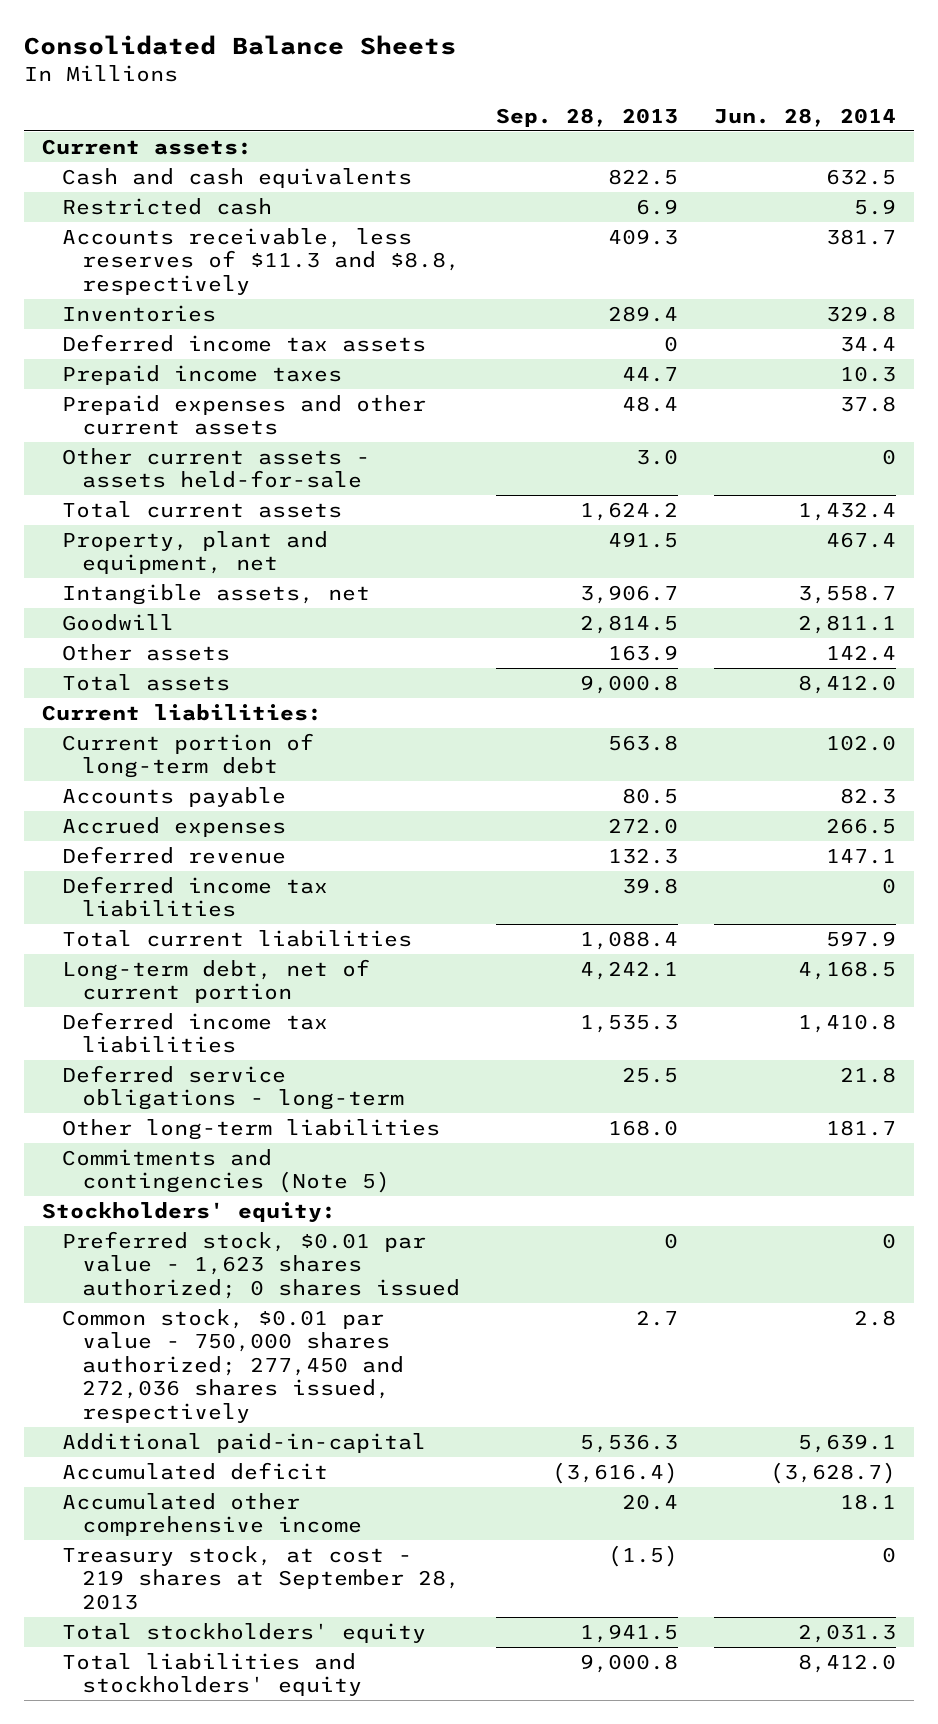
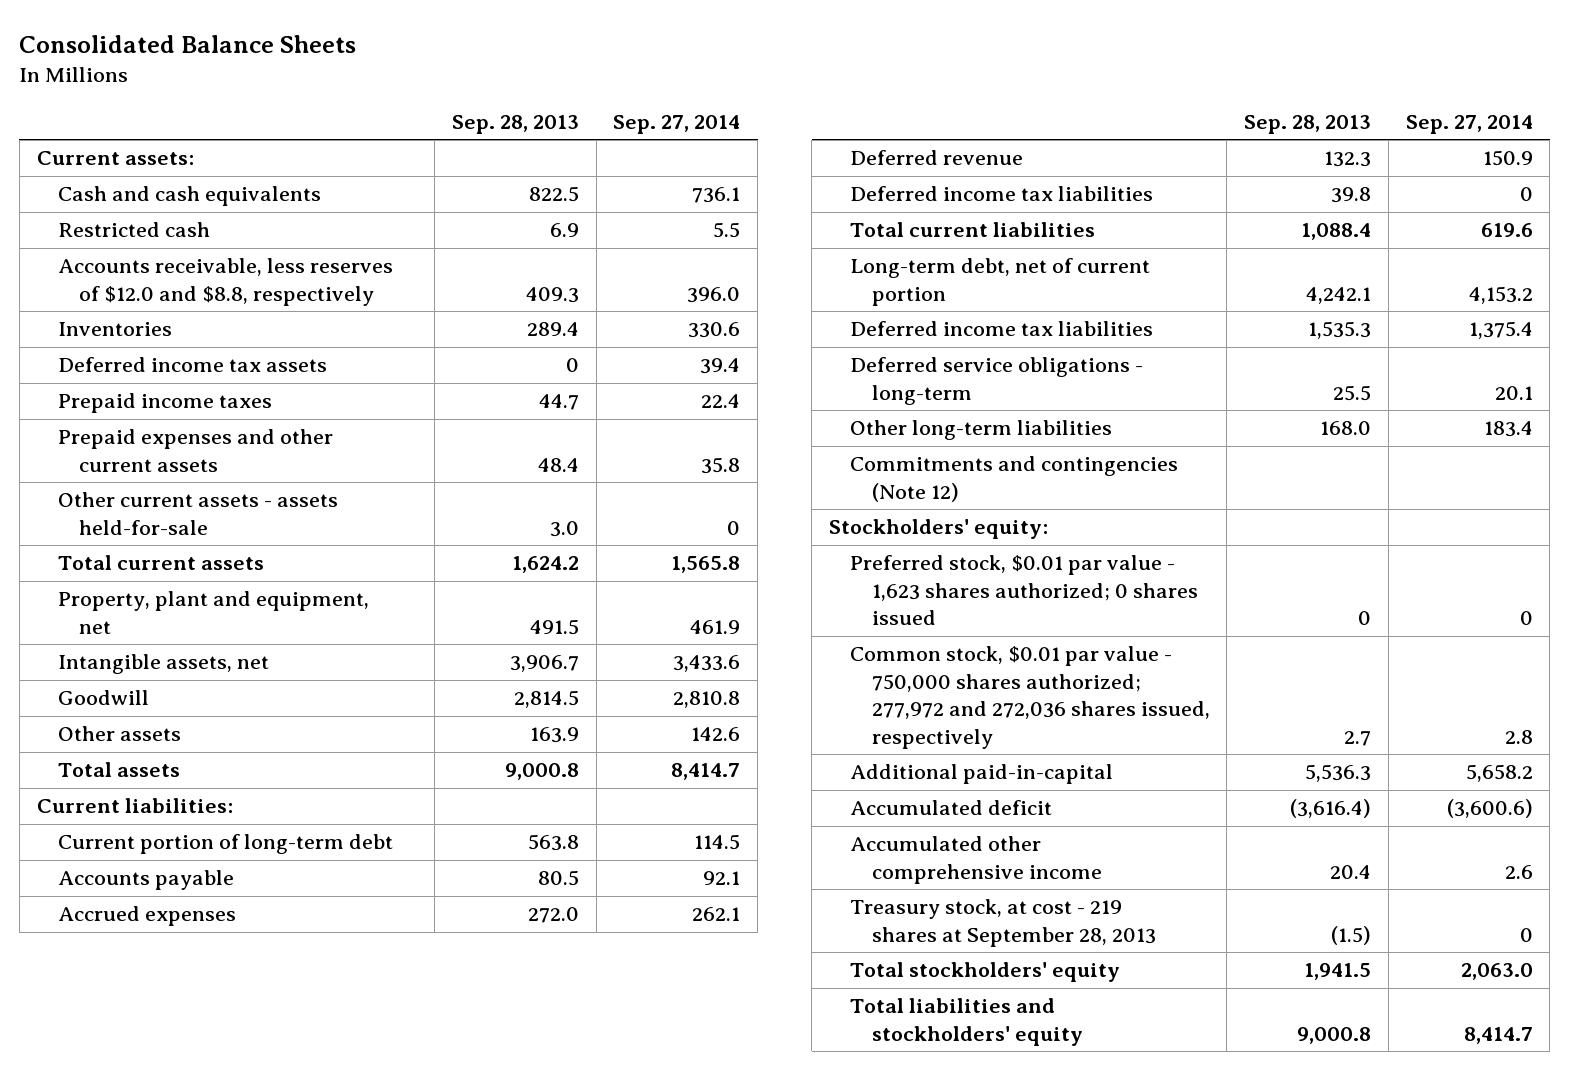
- | Sep. 28, 2013 | Jun. 28, 2014
+ | Sep. 28, 2013 | Sep. 27, 2014
- Accounts receivable, less reserves of $11.3 and $8.8, respectively | 409.3 | 381.7
+ Accounts receivable, less reserves of $12.0 and $8.8, respectively | 409.3 | 396.0
- Commitments and contingencies (Note 5)
+ Commitments and contingencies (Note 12)
- Common stock, $0.01 par value - 750,000 shares authorized; 277,450 and 272,036 shares issued, respectively | 2.7 | 2.8
+ Common stock, $0.01 par value - 750,000 shares authorized; 277,972 and 272,036 shares issued, respectively | 2.7 | 2.8

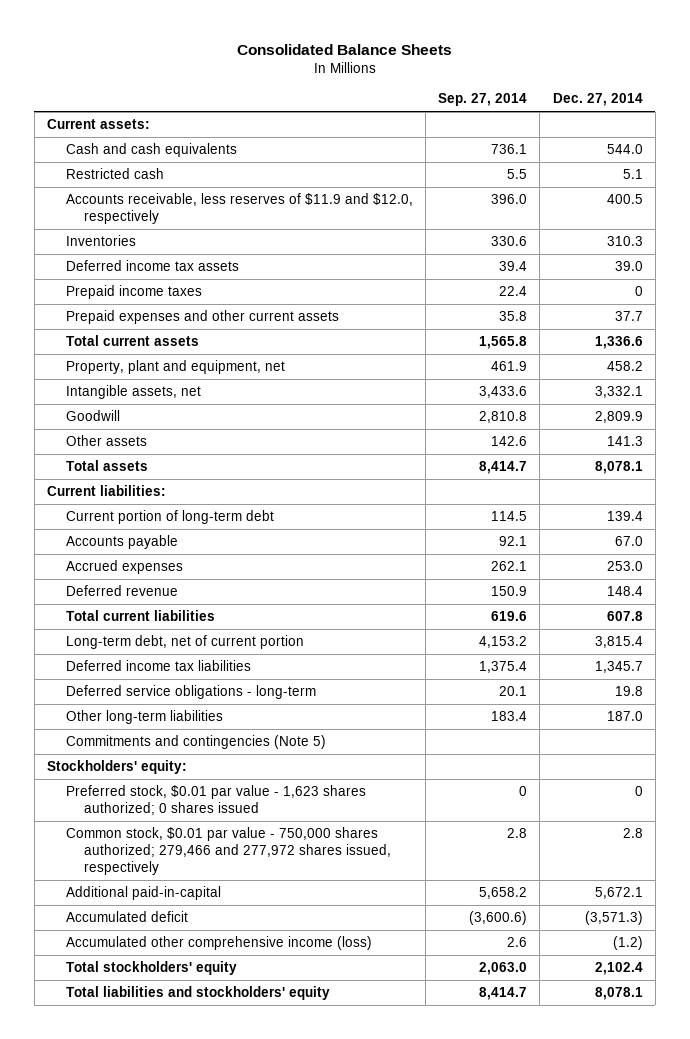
- | Sep. 28, 2013 | Sep. 27, 2014
+ | Sep. 27, 2014 | Dec. 27, 2014
- Accounts receivable, less reserves of $12.0 and $8.8, respectively | 409.3 | 396.0
+ Accounts receivable, less reserves of $11.9 and $12.0, respectively | 396.0 | 400.5
- Other current assets - assets held-for-sale | 3.0 | 0
- Deferred income tax liabilities | 39.8 | 0
- Commitments and contingencies (Note 12)
+ Commitments and contingencies (Note 5)
- Common stock, $0.01 par value - 750,000 shares authorized; 277,972 and 272,036 shares issued, respectively | 2.7 | 2.8
+ Common stock, $0.01 par value - 750,000 shares authorized; 279,466 and 277,972 shares issued, respectively | 2.8 | 2.8
- Accumulated other comprehensive income | 20.4 | 2.6
- Treasury stock, at cost - 219 shares at September 28, 2013 | (1.5) | 0
+ Accumulated other comprehensive income (loss) | 2.6 | (1.2)

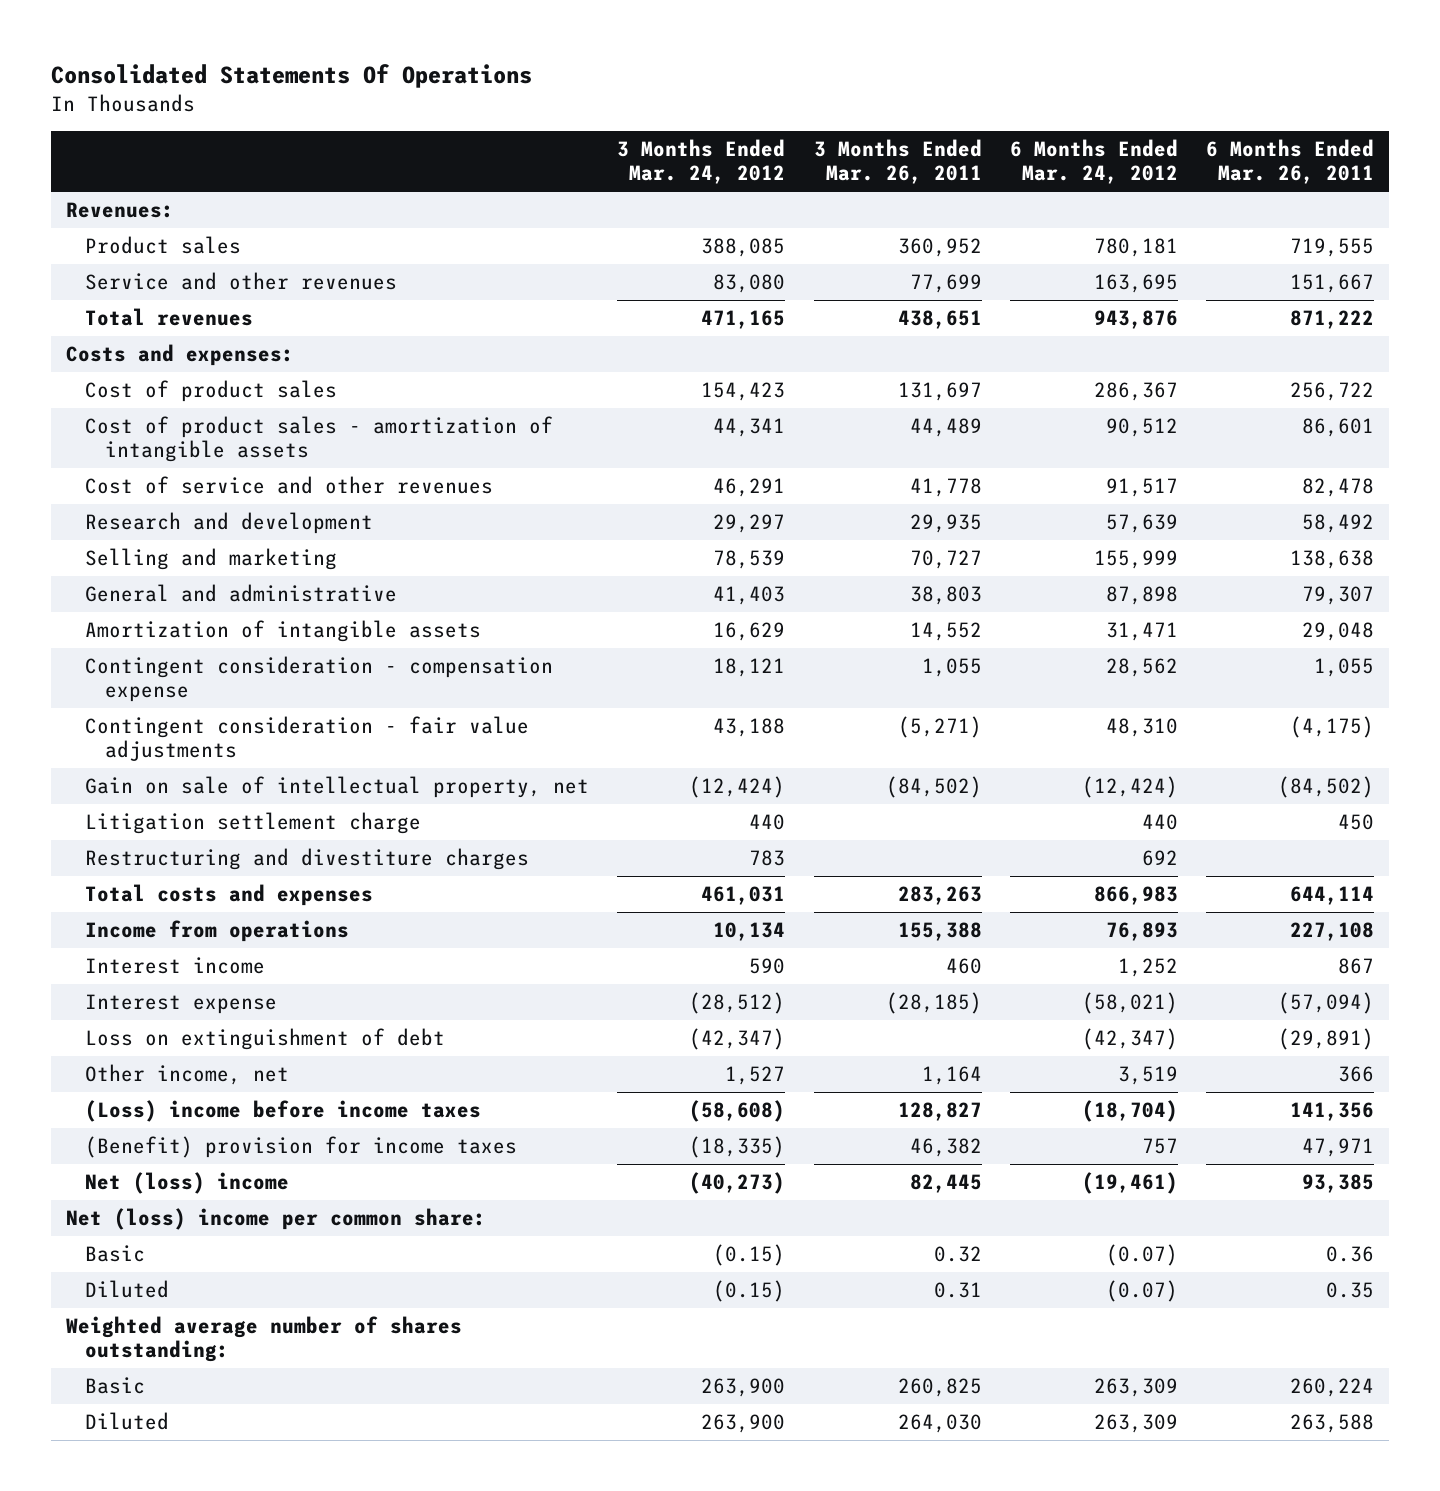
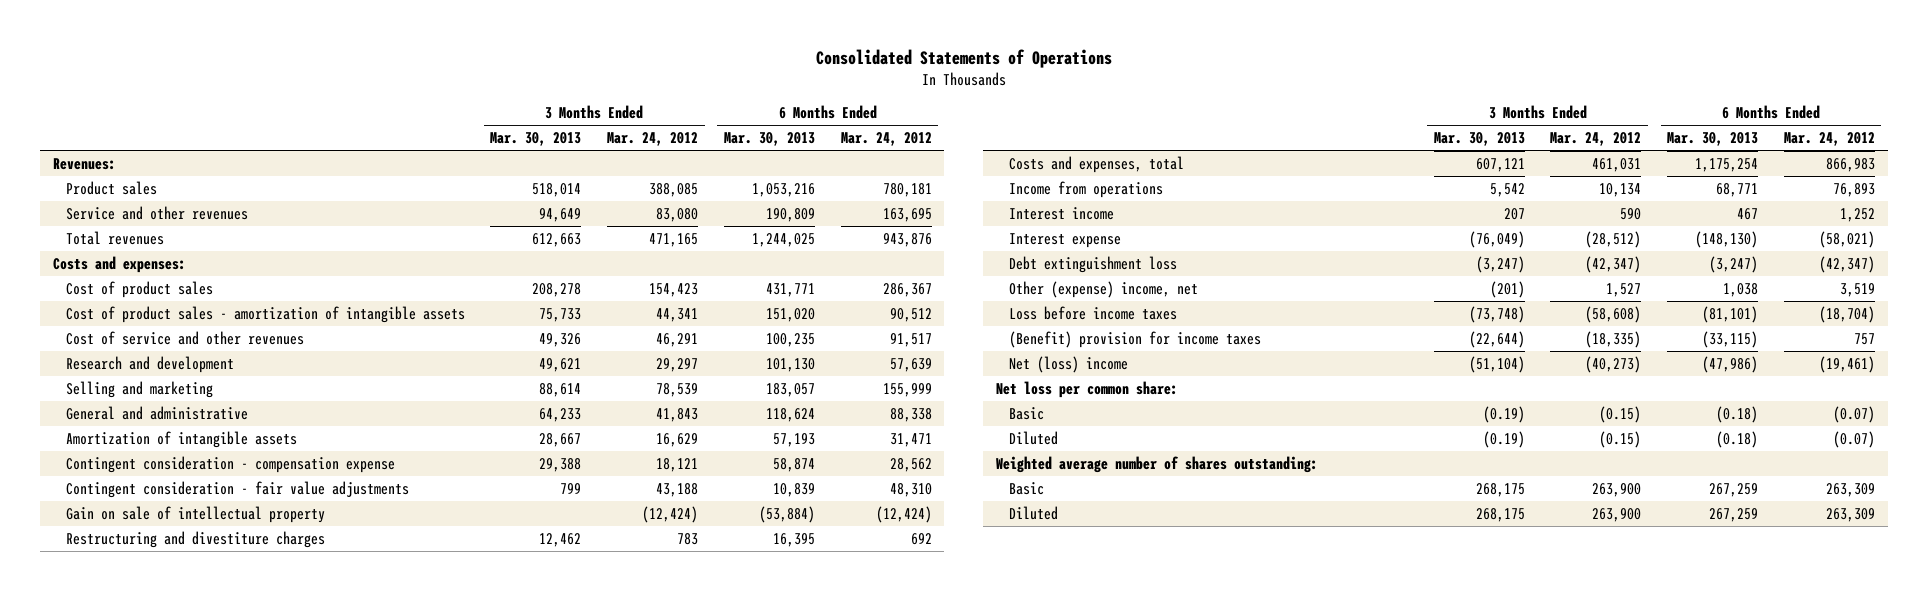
- Consolidated Statements Of Operations
+ Consolidated Statements of Operations
- | 3 Months Ended Mar. 24, 2012 | 3 Months Ended Mar. 26, 2011 | 6 Months Ended Mar. 24, 2012 | 6 Months Ended Mar. 26, 2011
+ | 3 Months Ended Mar. 30, 2013 | 3 Months Ended Mar. 24, 2012 | 6 Months Ended Mar. 30, 2013 | 6 Months Ended Mar. 24, 2012
- General and administrative | 41,403 | 38,803 | 87,898 | 79,307
+ General and administrative | 64,233 | 41,843 | 118,624 | 88,338
- Gain on sale of intellectual property, net | (12,424) | (84,502) | (12,424) | (84,502)
- Litigation settlement charge | 440 | | 440 | 450
+ Gain on sale of intellectual property | | (12,424) | (53,884) | (12,424)
- Total costs and expenses | 461,031 | 283,263 | 866,983 | 644,114
+ Costs and expenses, total | 607,121 | 461,031 | 1,175,254 | 866,983
- Loss on extinguishment of debt | (42,347) | | (42,347) | (29,891)
- Other income, net | 1,527 | 1,164 | 3,519 | 366
- (Loss) income before income taxes | (58,608) | 128,827 | (18,704) | 141,356
+ Debt extinguishment loss | (3,247) | (42,347) | (3,247) | (42,347)
+ Other (expense) income, net | (201) | 1,527 | 1,038 | 3,519
+ Loss before income taxes | (73,748) | (58,608) | (81,101) | (18,704)
- Net (loss) income per common share:
+ Net loss per common share:

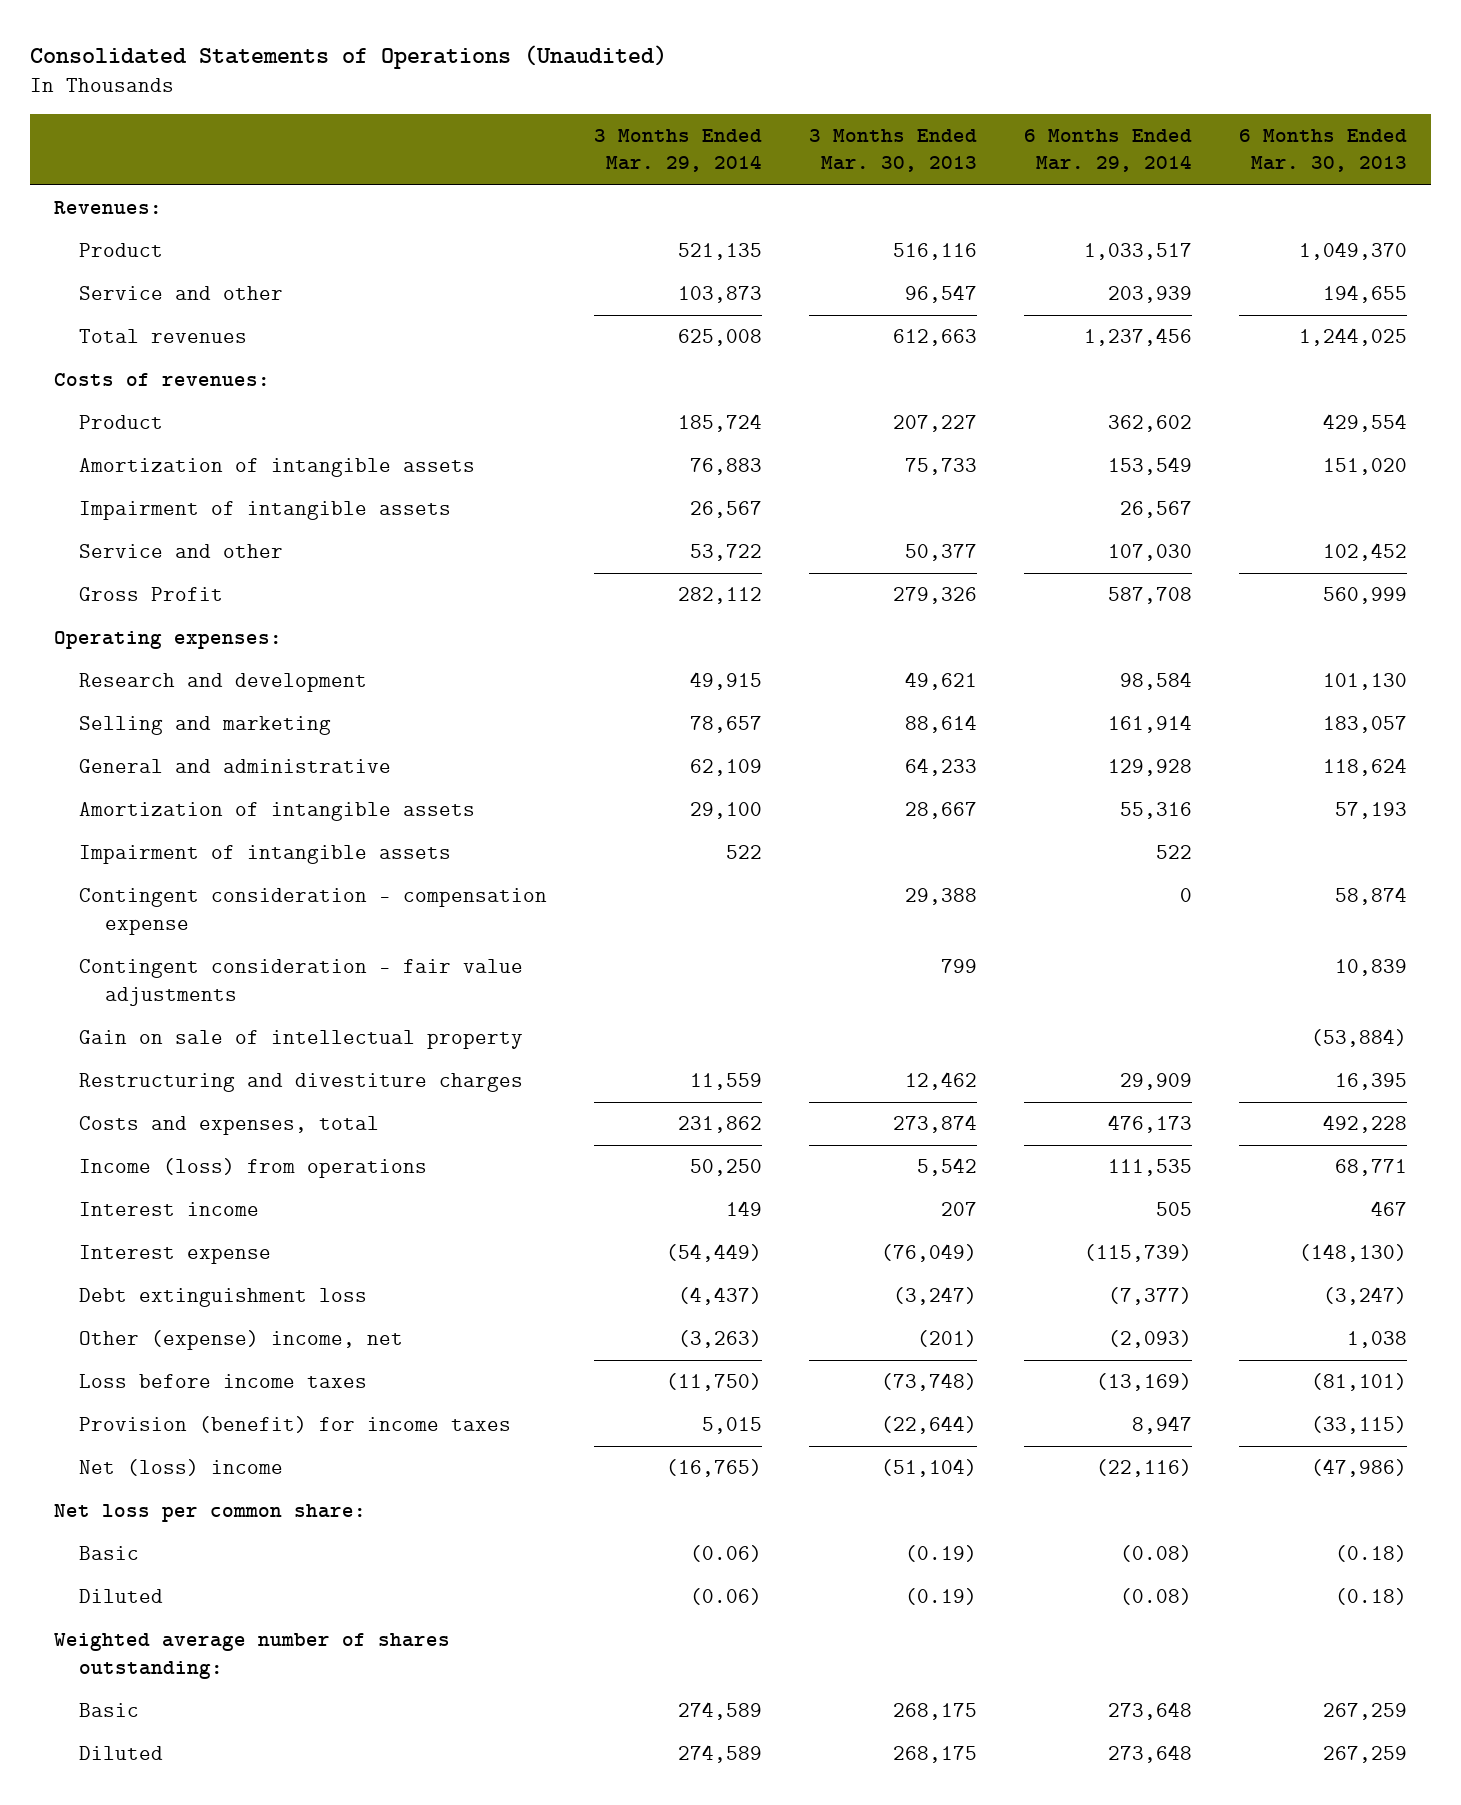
- Consolidated Statements of Operations
+ Consolidated Statements of Operations (Unaudited)
- | 3 Months Ended Mar. 30, 2013 | 3 Months Ended Mar. 24, 2012 | 6 Months Ended Mar. 30, 2013 | 6 Months Ended Mar. 24, 2012
+ | 3 Months Ended Mar. 29, 2014 | 3 Months Ended Mar. 30, 2013 | 6 Months Ended Mar. 29, 2014 | 6 Months Ended Mar. 30, 2013
- Product sales | 518,014 | 388,085 | 1,053,216 | 780,181
- Service and other revenues | 94,649 | 83,080 | 190,809 | 163,695
+ Product | 521,135 | 516,116 | 1,033,517 | 1,049,370
+ Service and other | 103,873 | 96,547 | 203,939 | 194,655
- Costs and expenses:
- Cost of product sales | 208,278 | 154,423 | 431,771 | 286,367
- Cost of product sales - amortization of intangible assets | 75,733 | 44,341 | 151,020 | 90,512
- Cost of service and other revenues | 49,326 | 46,291 | 100,235 | 91,517
+ Costs of revenues:
+ Product | 185,724 | 207,227 | 362,602 | 429,554
+ Amortization of intangible assets | 76,883 | 75,733 | 153,549 | 151,020
+ Impairment of intangible assets | 26,567 | | 26,567 |
+ Service and other | 53,722 | 50,377 | 107,030 | 102,452
+ Gross Profit | 282,112 | 279,326 | 587,708 | 560,999
+ Operating expenses:
+ Impairment of intangible assets | 522 | | 522 |
- Costs and expenses, total | 607,121 | 461,031 | 1,175,254 | 866,983
- Income from operations | 5,542 | 10,134 | 68,771 | 76,893
+ Costs and expenses, total | 231,862 | 273,874 | 476,173 | 492,228
+ Income (loss) from operations | 50,250 | 5,542 | 111,535 | 68,771
- (Benefit) provision for income taxes | (22,644) | (18,335) | (33,115) | 757
+ Provision (benefit) for income taxes | 5,015 | (22,644) | 8,947 | (33,115)

